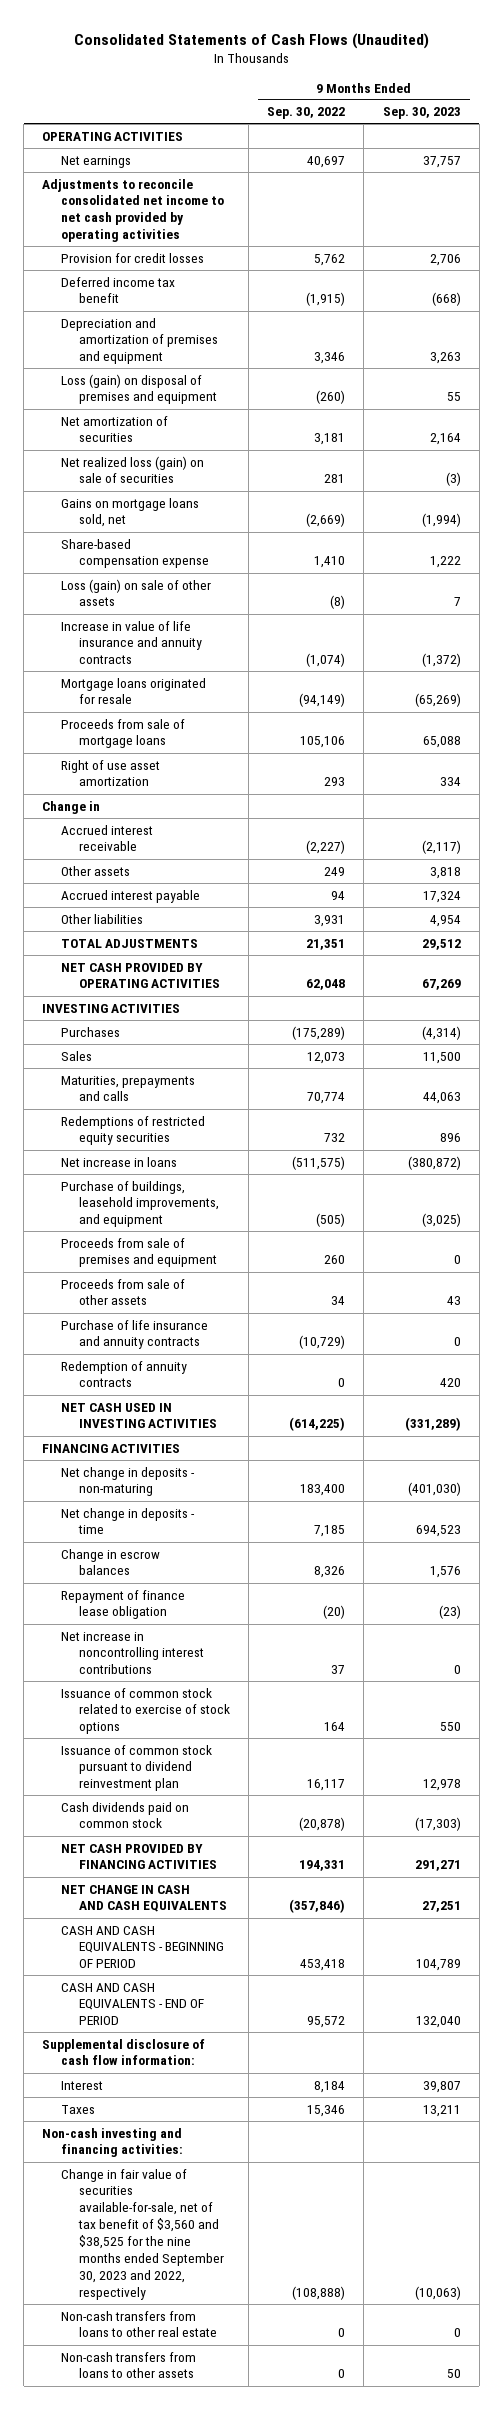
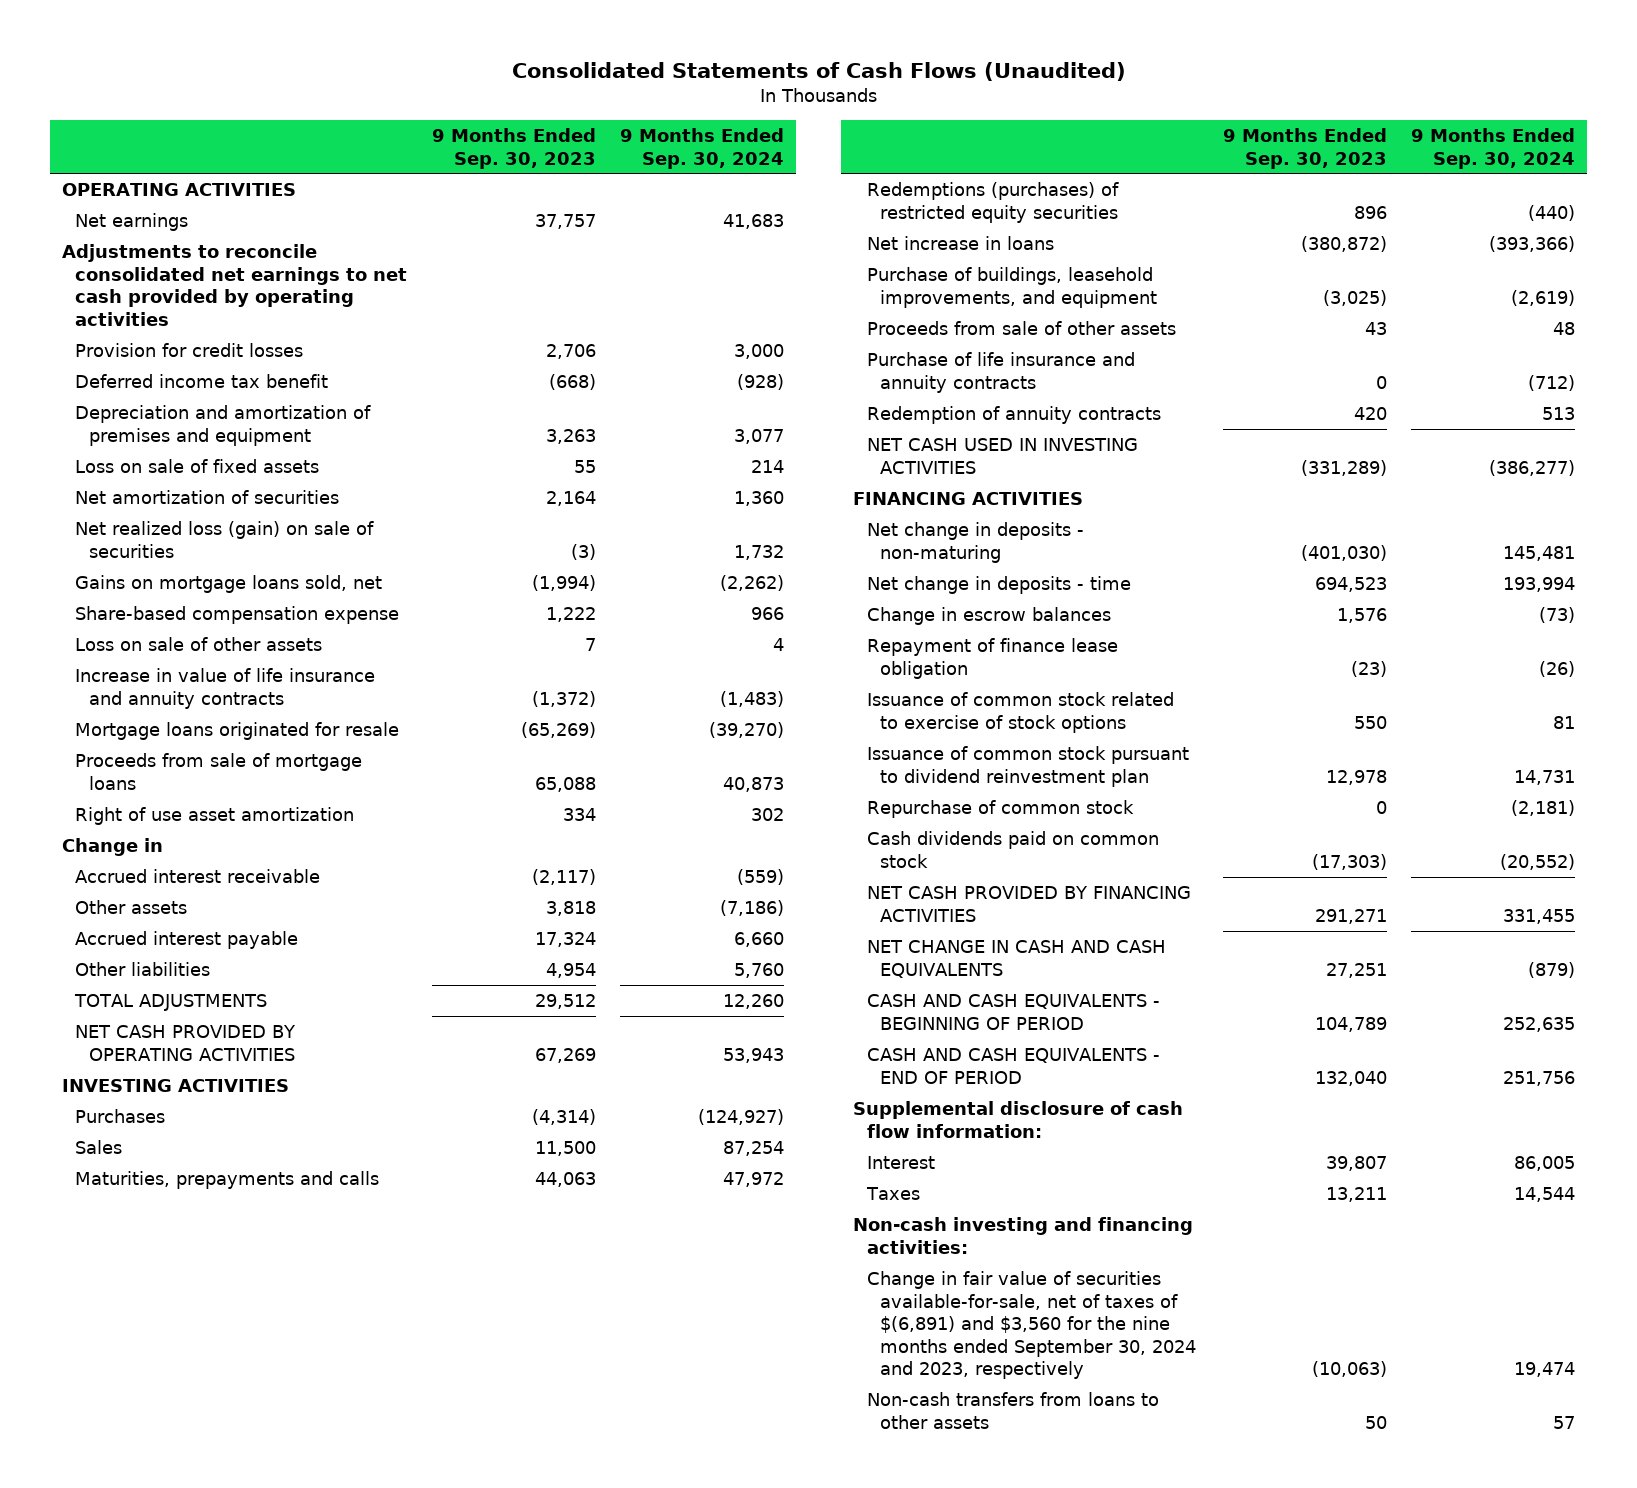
- | 9 Months Ended Sep. 30, 2022 | 9 Months Ended Sep. 30, 2023
+ | 9 Months Ended Sep. 30, 2023 | 9 Months Ended Sep. 30, 2024
- Adjustments to reconcile consolidated net income to net cash provided by operating activities
+ Adjustments to reconcile consolidated net earnings to net cash provided by operating activities
- Loss (gain) on disposal of premises and equipment | (260) | 55
+ Loss on sale of fixed assets | 55 | 214
- Loss (gain) on sale of other assets | (8) | 7
+ Loss on sale of other assets | 7 | 4
- Redemptions of restricted equity securities | 732 | 896
+ Redemptions (purchases) of restricted equity securities | 896 | (440)
- Proceeds from sale of premises and equipment | 260 | 0
- Net increase in noncontrolling interest contributions | 37 | 0
+ Repurchase of common stock | 0 | (2,181)
- Change in fair value of securities available-for-sale, net of tax benefit of $3,560 and $38,525 for the nine months ended September 30, 2023 and 2022, respectively | (108,888) | (10,063)
- Non-cash transfers from loans to other real estate | 0 | 0
+ Change in fair value of securities available-for-sale, net of taxes of $(6,891) and $3,560 for the nine months ended September 30, 2024 and 2023, respectively | (10,063) | 19,474

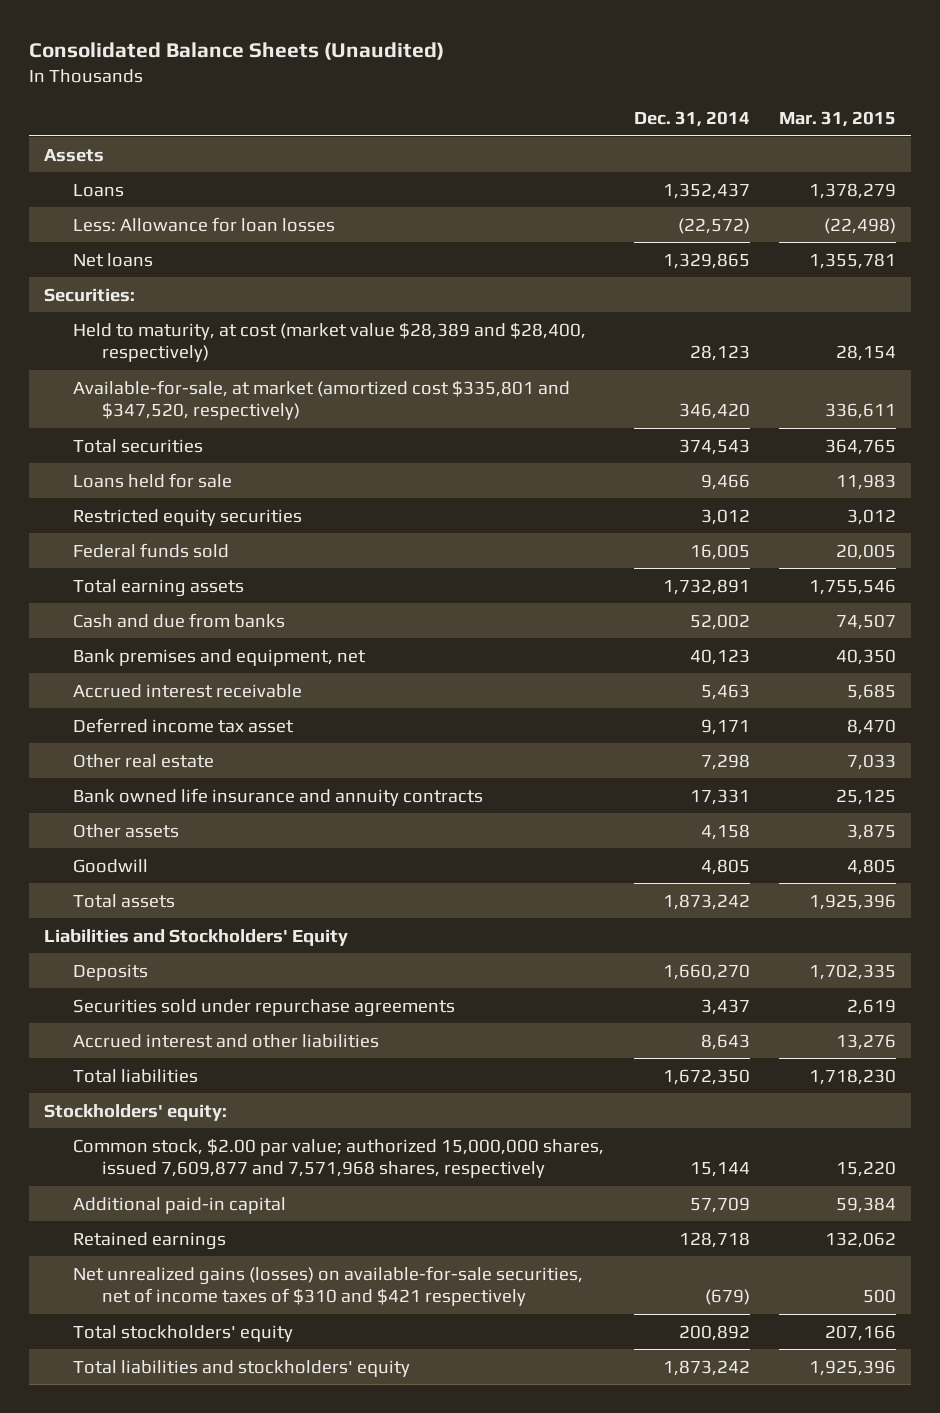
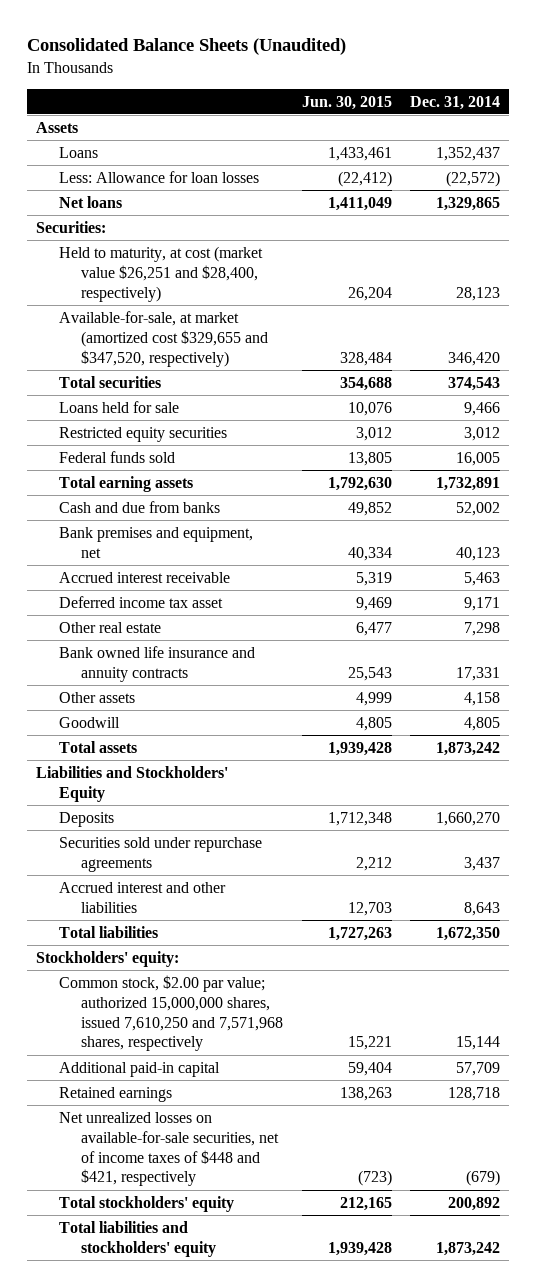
- | Dec. 31, 2014 | Mar. 31, 2015
+ | Jun. 30, 2015 | Dec. 31, 2014
- Held to maturity, at cost (market value $28,389 and $28,400, respectively) | 28,123 | 28,154
- Available-for-sale, at market (amortized cost $335,801 and $347,520, respectively) | 346,420 | 336,611
+ Held to maturity, at cost (market value $26,251 and $28,400, respectively) | 26,204 | 28,123
+ Available-for-sale, at market (amortized cost $329,655 and $347,520, respectively) | 328,484 | 346,420
- Common stock, $2.00 par value; authorized 15,000,000 shares, issued 7,609,877 and 7,571,968 shares, respectively | 15,144 | 15,220
+ Common stock, $2.00 par value; authorized 15,000,000 shares, issued 7,610,250 and 7,571,968 shares, respectively | 15,221 | 15,144
- Net unrealized gains (losses) on available-for-sale securities, net of income taxes of $310 and $421 respectively | (679) | 500
+ Net unrealized losses on available-for-sale securities, net of income taxes of $448 and $421, respectively | (723) | (679)

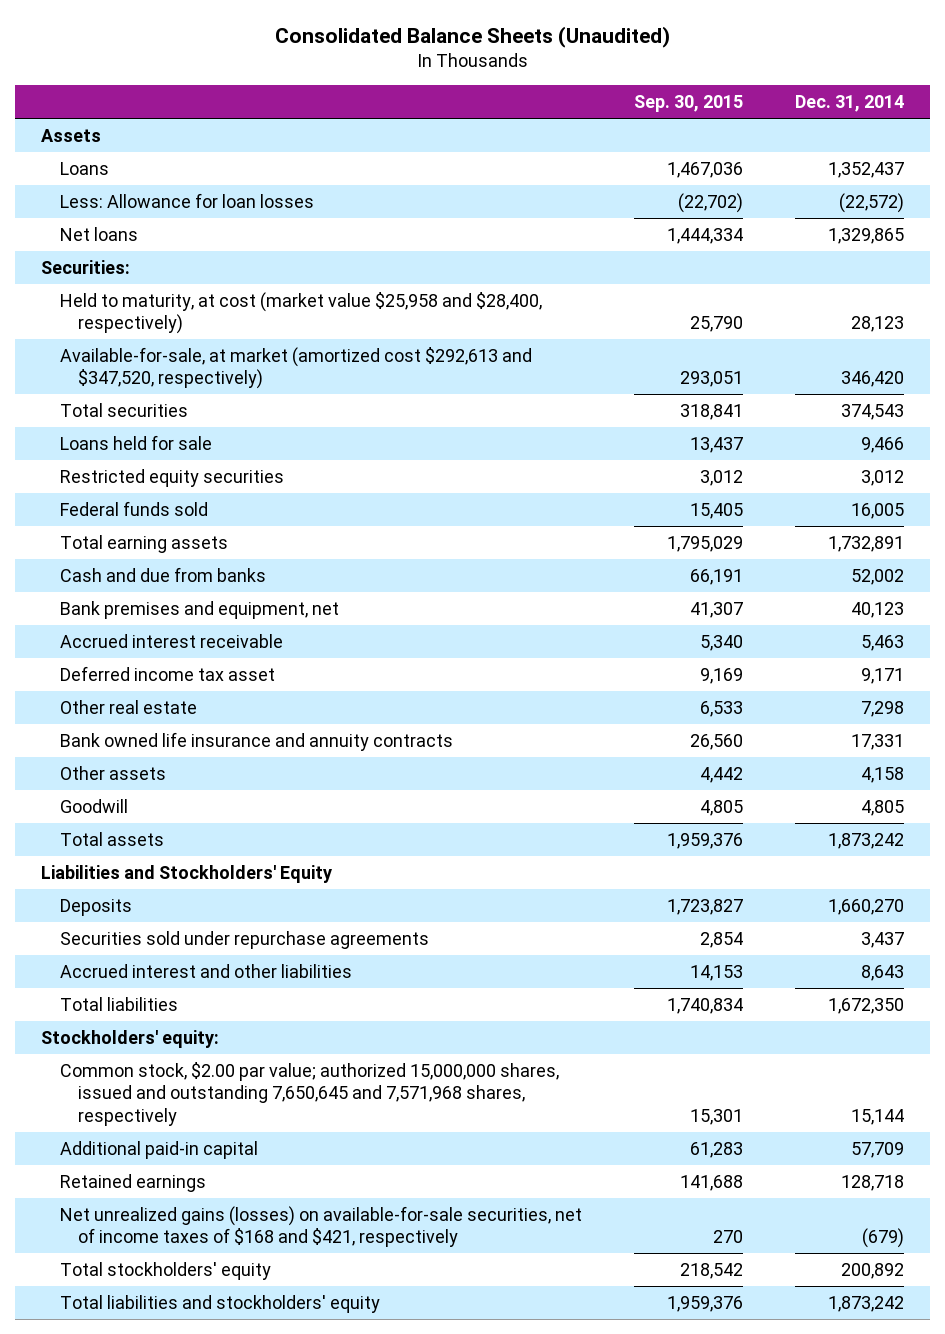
- | Jun. 30, 2015 | Dec. 31, 2014
+ | Sep. 30, 2015 | Dec. 31, 2014
- Held to maturity, at cost (market value $26,251 and $28,400, respectively) | 26,204 | 28,123
- Available-for-sale, at market (amortized cost $329,655 and $347,520, respectively) | 328,484 | 346,420
+ Held to maturity, at cost (market value $25,958 and $28,400, respectively) | 25,790 | 28,123
+ Available-for-sale, at market (amortized cost $292,613 and $347,520, respectively) | 293,051 | 346,420
- Common stock, $2.00 par value; authorized 15,000,000 shares, issued 7,610,250 and 7,571,968 shares, respectively | 15,221 | 15,144
+ Common stock, $2.00 par value; authorized 15,000,000 shares, issued and outstanding 7,650,645 and 7,571,968 shares, respectively | 15,301 | 15,144
- Net unrealized losses on available-for-sale securities, net of income taxes of $448 and $421, respectively | (723) | (679)
+ Net unrealized gains (losses) on available-for-sale securities, net of income taxes of $168 and $421, respectively | 270 | (679)

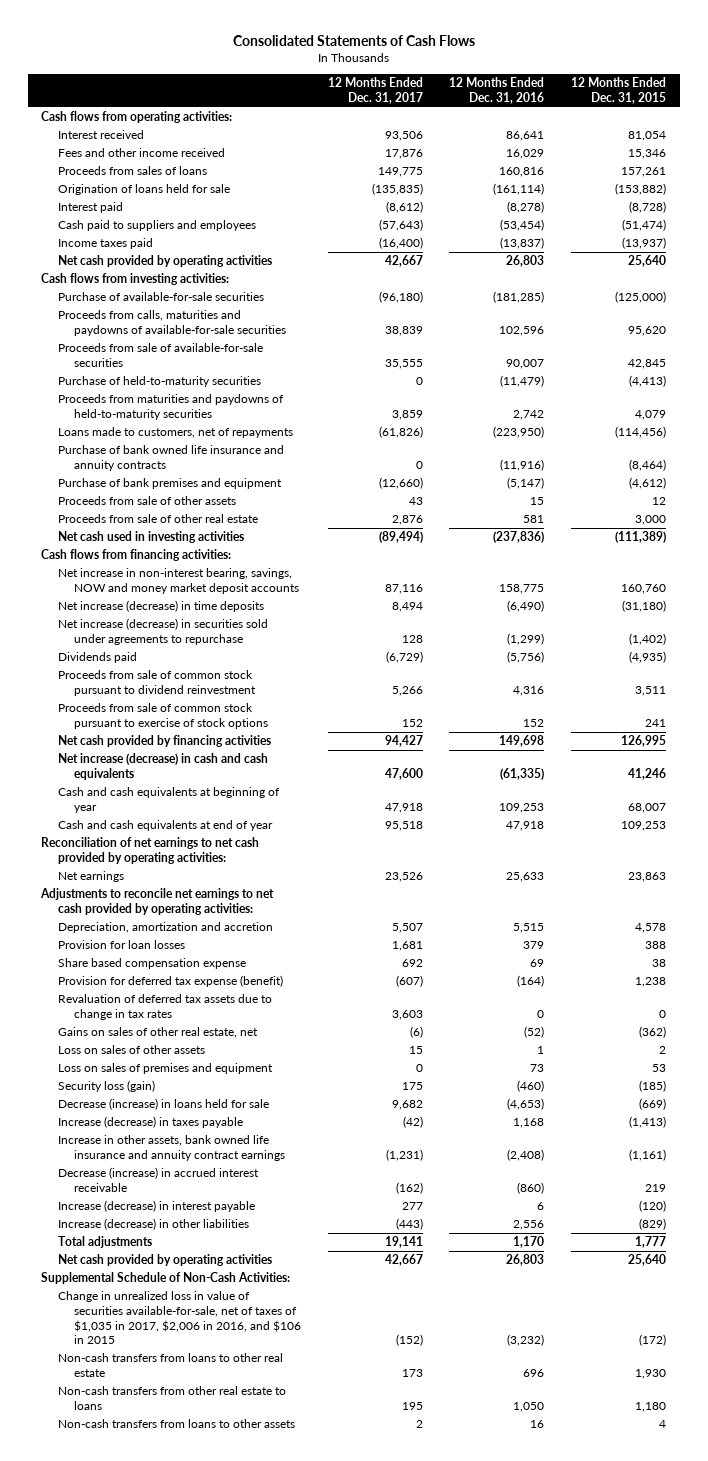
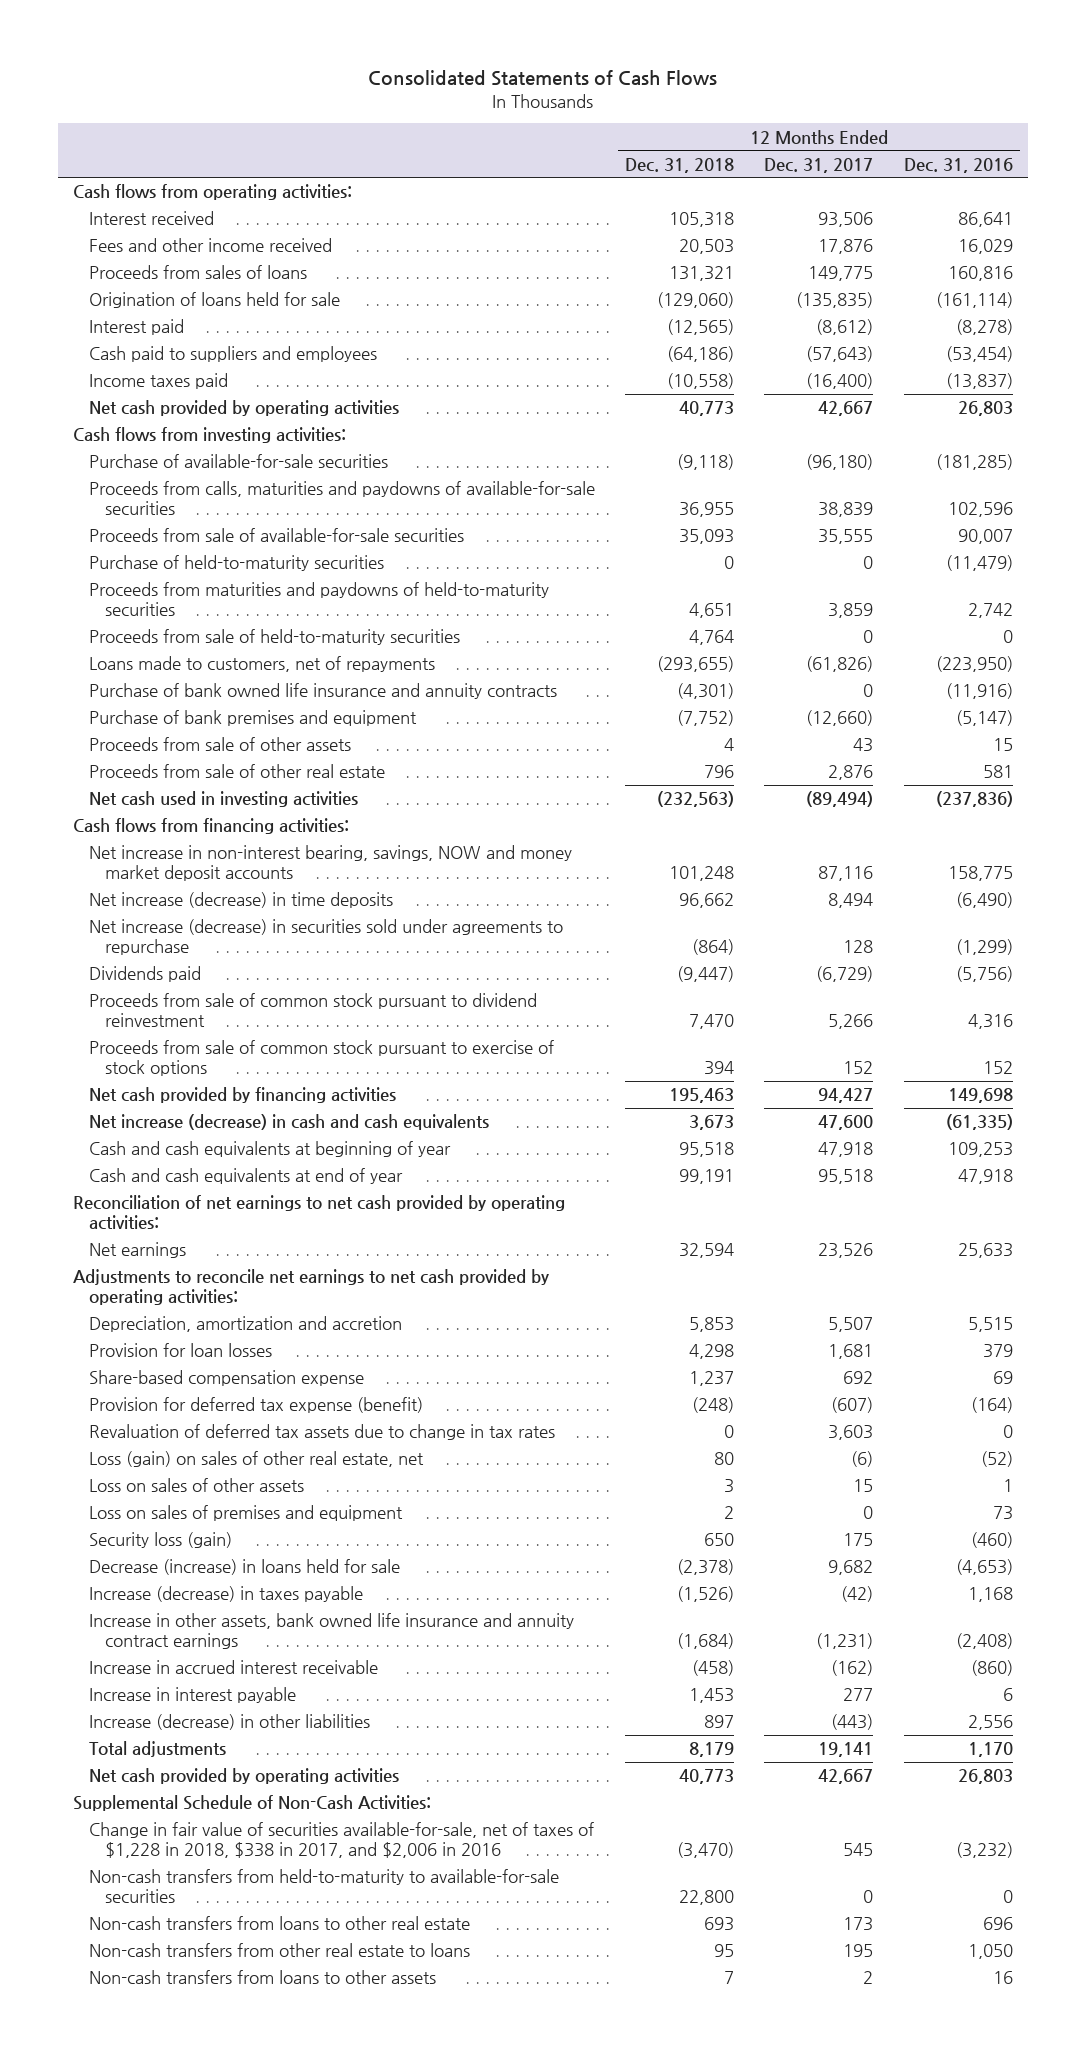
- | 12 Months Ended Dec. 31, 2017 | 12 Months Ended Dec. 31, 2016 | 12 Months Ended Dec. 31, 2015
+ | 12 Months Ended Dec. 31, 2018 | 12 Months Ended Dec. 31, 2017 | 12 Months Ended Dec. 31, 2016
+ Proceeds from sale of held-to-maturity securities | 4,764 | 0 | 0
- Share based compensation expense | 692 | 69 | 38
+ Share-based compensation expense | 1,237 | 692 | 69
- Gains on sales of other real estate, net | (6) | (52) | (362)
+ Loss (gain) on sales of other real estate, net | 80 | (6) | (52)
- Decrease (increase) in accrued interest receivable | (162) | (860) | 219
- Increase (decrease) in interest payable | 277 | 6 | (120)
+ Increase in accrued interest receivable | (458) | (162) | (860)
+ Increase in interest payable | 1,453 | 277 | 6
- Change in unrealized loss in value of securities available-for-sale, net of taxes of $1,035 in 2017, $2,006 in 2016, and $106 in 2015 | (152) | (3,232) | (172)
+ Change in fair value of securities available-for-sale, net of taxes of $1,228 in 2018, $338 in 2017, and $2,006 in 2016 | (3,470) | 545 | (3,232)
+ Non-cash transfers from held-to-maturity to available-for-sale securities | 22,800 | 0 | 0

